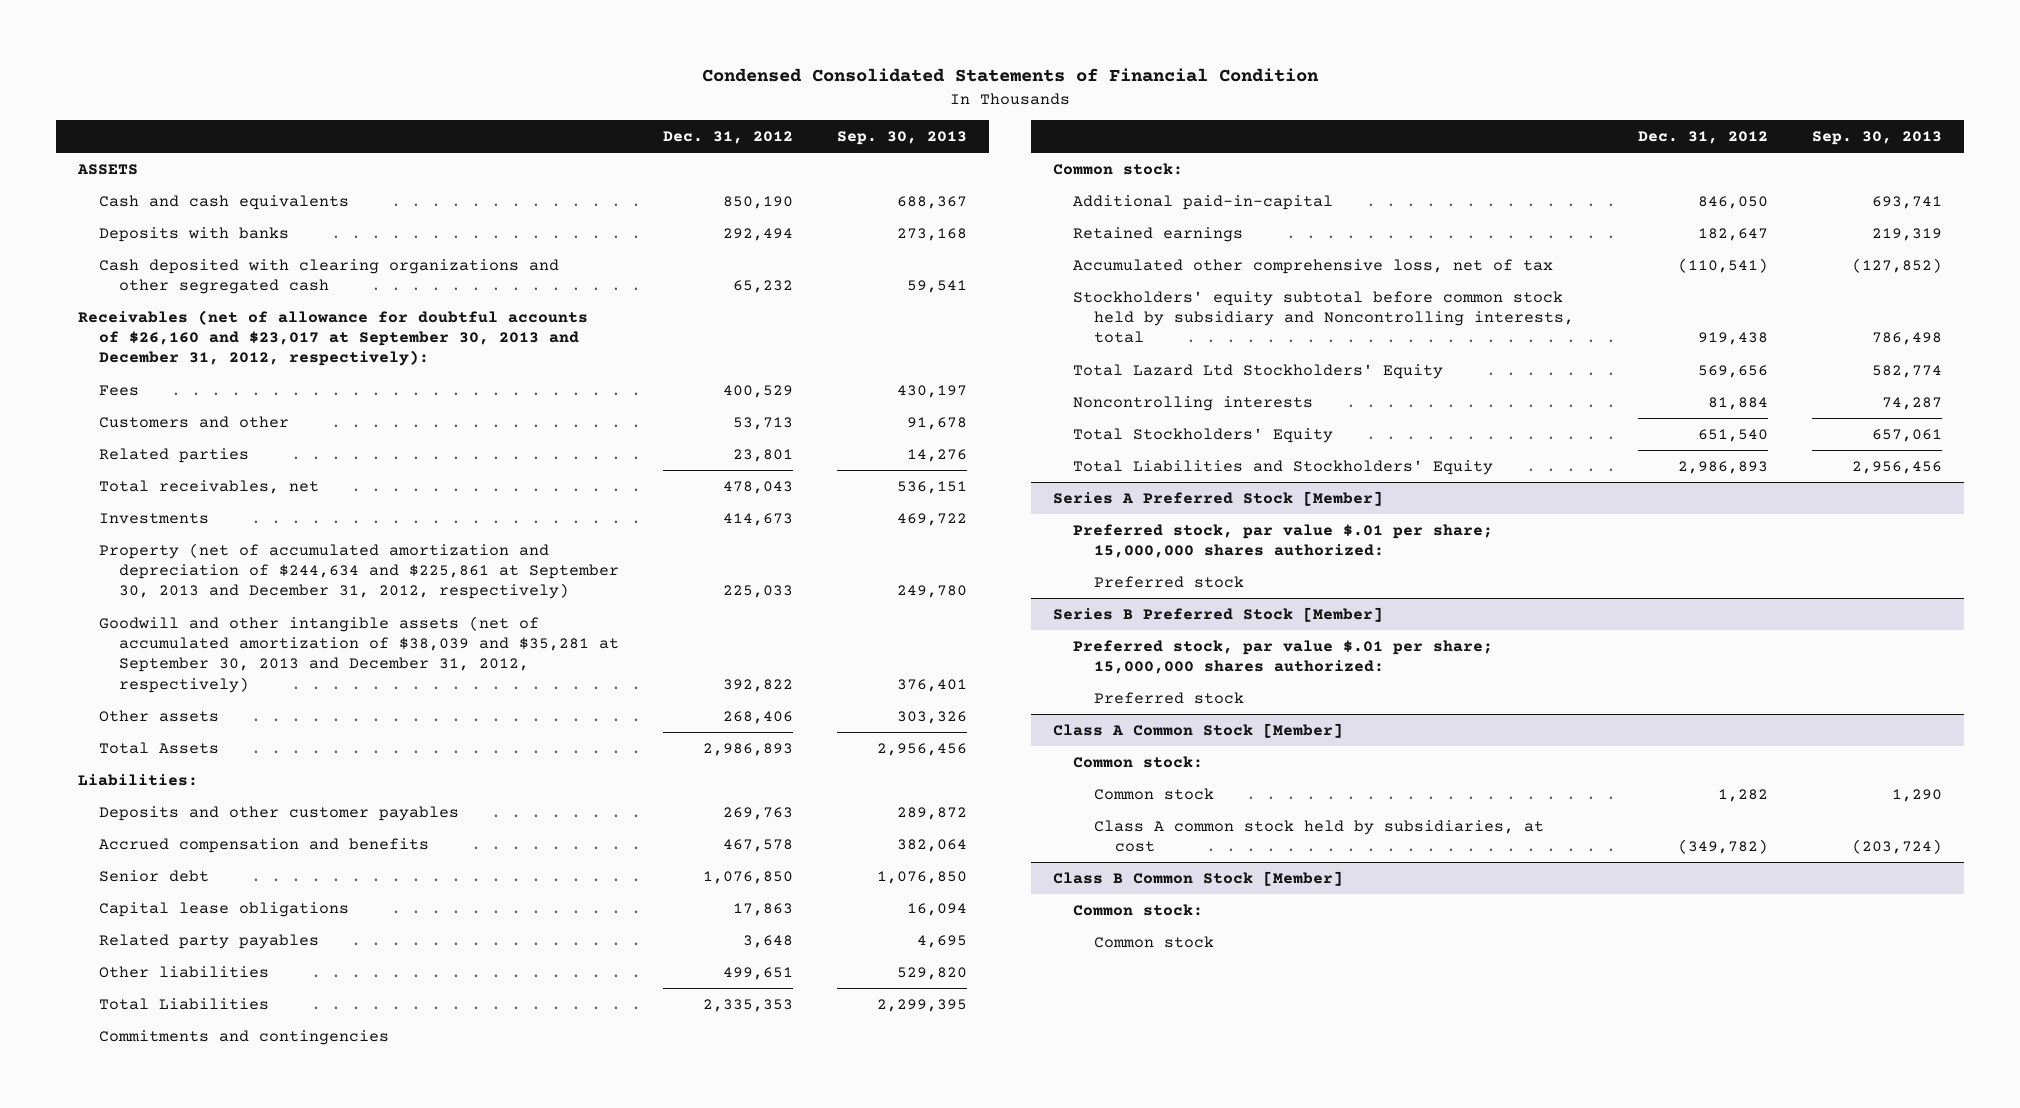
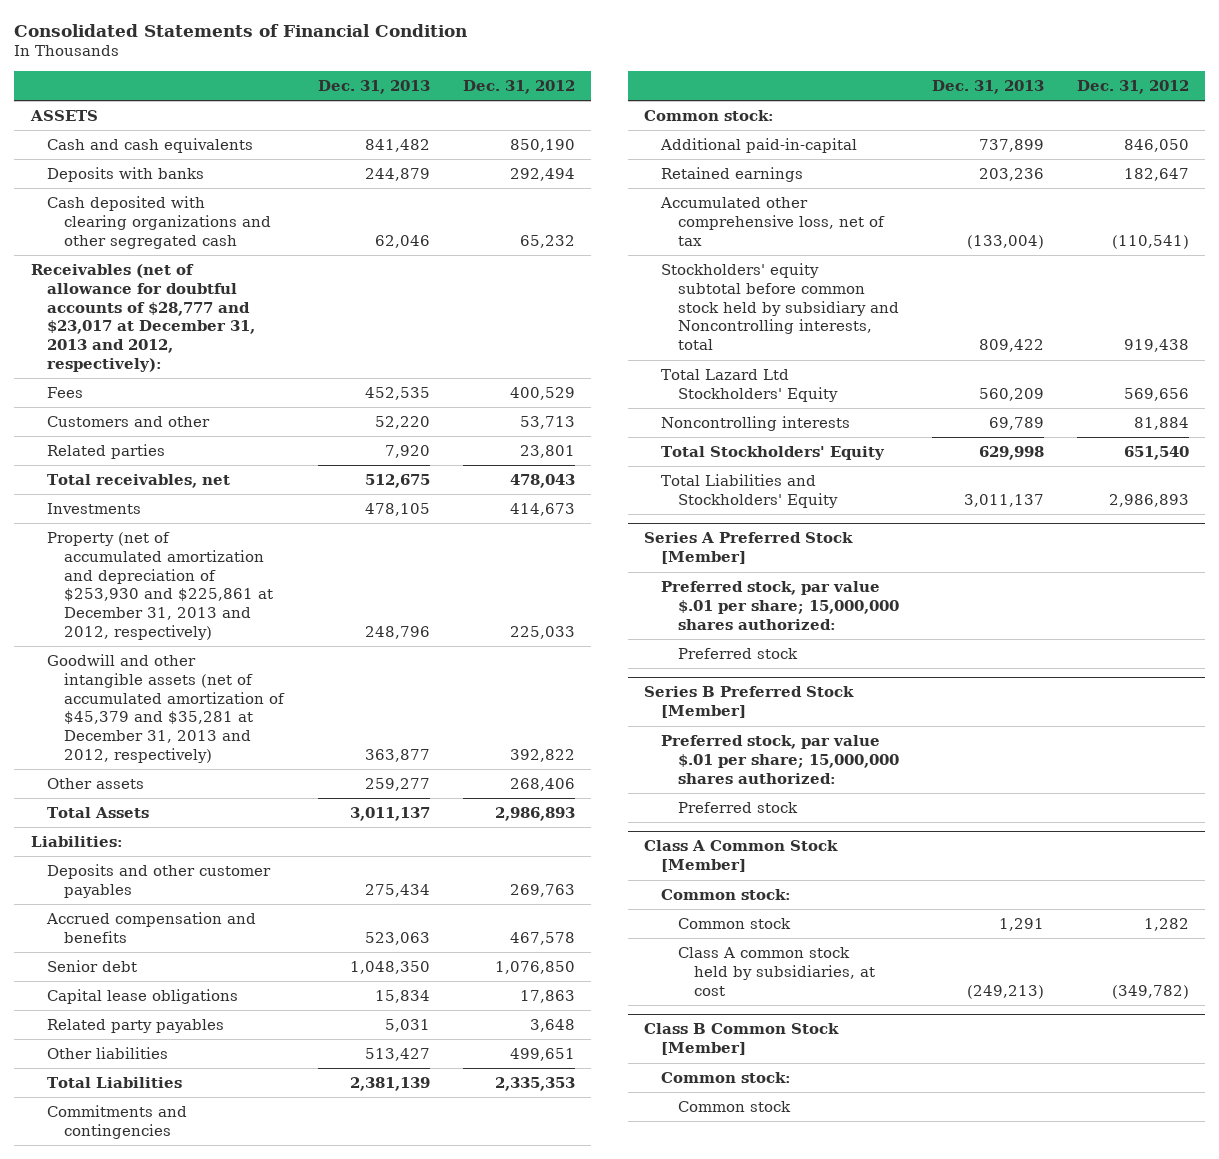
- Condensed Consolidated Statements of Financial Condition
+ Consolidated Statements of Financial Condition
- | Dec. 31, 2012 | Sep. 30, 2013
+ | Dec. 31, 2013 | Dec. 31, 2012
- Receivables (net of allowance for doubtful accounts of $26,160 and $23,017 at September 30, 2013 and December 31, 2012, respectively):
+ Receivables (net of allowance for doubtful accounts of $28,777 and $23,017 at December 31, 2013 and 2012, respectively):
- Property (net of accumulated amortization and depreciation of $244,634 and $225,861 at September 30, 2013 and December 31, 2012, respectively) | 225,033 | 249,780
- Goodwill and other intangible assets (net of accumulated amortization of $38,039 and $35,281 at September 30, 2013 and December 31, 2012, respectively) | 392,822 | 376,401
+ Property (net of accumulated amortization and depreciation of $253,930 and $225,861 at December 31, 2013 and 2012, respectively) | 248,796 | 225,033
+ Goodwill and other intangible assets (net of accumulated amortization of $45,379 and $35,281 at December 31, 2013 and 2012, respectively) | 363,877 | 392,822

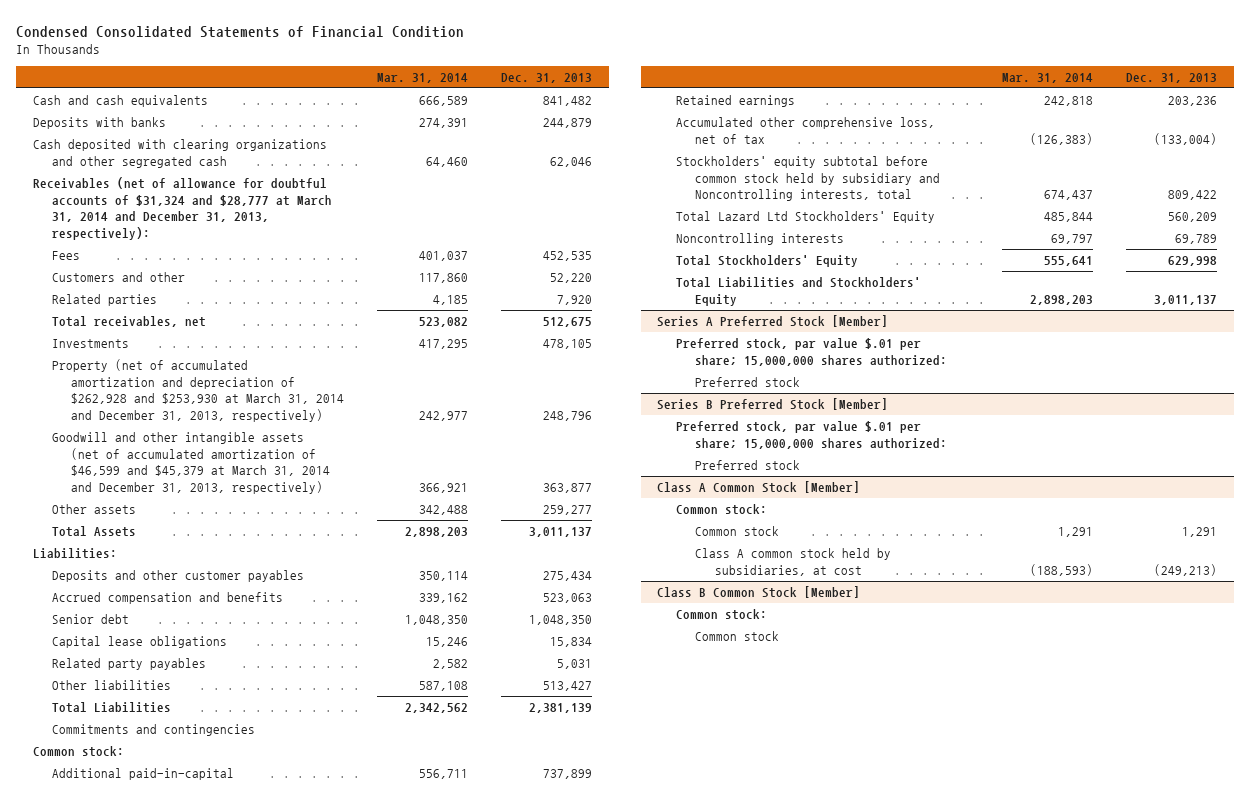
- Consolidated Statements of Financial Condition
+ Condensed Consolidated Statements of Financial Condition
- | Dec. 31, 2013 | Dec. 31, 2012
+ | Mar. 31, 2014 | Dec. 31, 2013
- ASSETS
- Receivables (net of allowance for doubtful accounts of $28,777 and $23,017 at December 31, 2013 and 2012, respectively):
+ Receivables (net of allowance for doubtful accounts of $31,324 and $28,777 at March 31, 2014 and December 31, 2013, respectively):
- Property (net of accumulated amortization and depreciation of $253,930 and $225,861 at December 31, 2013 and 2012, respectively) | 248,796 | 225,033
- Goodwill and other intangible assets (net of accumulated amortization of $45,379 and $35,281 at December 31, 2013 and 2012, respectively) | 363,877 | 392,822
+ Property (net of accumulated amortization and depreciation of $262,928 and $253,930 at March 31, 2014 and December 31, 2013, respectively) | 242,977 | 248,796
+ Goodwill and other intangible assets (net of accumulated amortization of $46,599 and $45,379 at March 31, 2014 and December 31, 2013, respectively) | 366,921 | 363,877

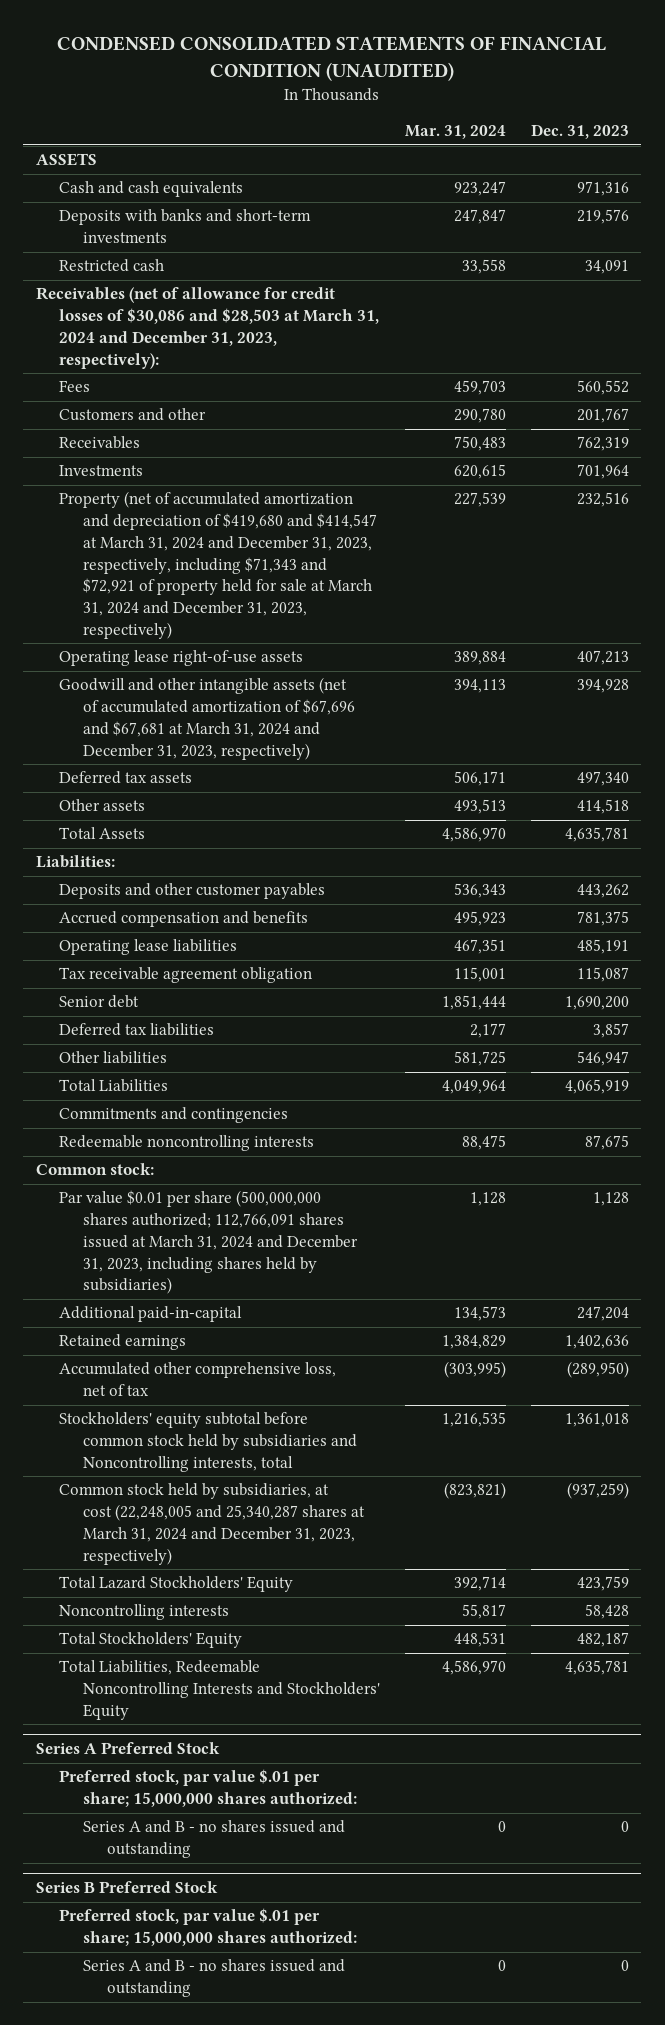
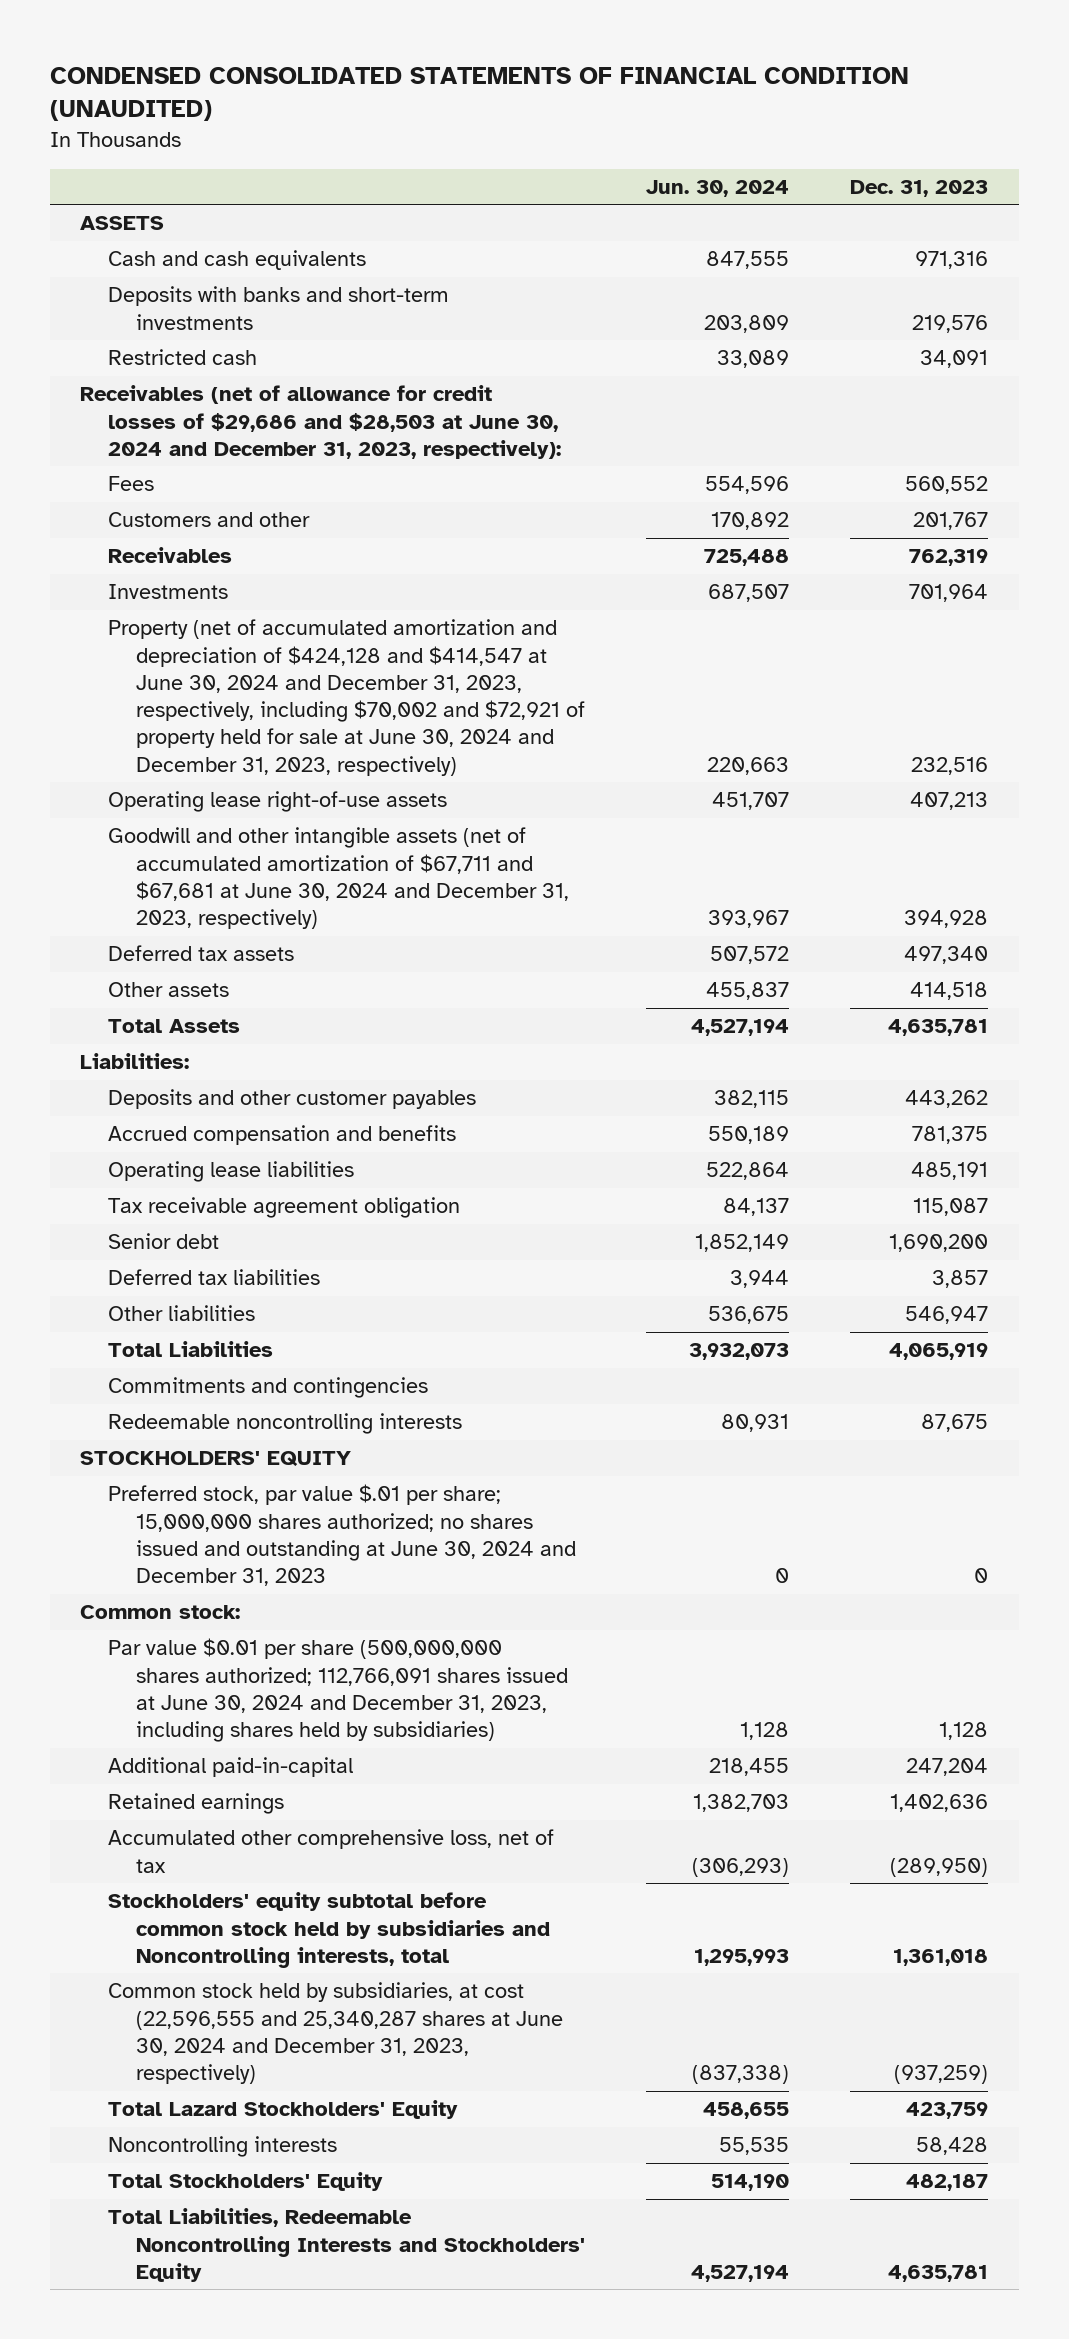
- | Mar. 31, 2024 | Dec. 31, 2023
+ | Jun. 30, 2024 | Dec. 31, 2023
- Receivables (net of allowance for credit losses of $30,086 and $28,503 at March 31, 2024 and December 31, 2023, respectively):
+ Receivables (net of allowance for credit losses of $29,686 and $28,503 at June 30, 2024 and December 31, 2023, respectively):
- Property (net of accumulated amortization and depreciation of $419,680 and $414,547 at March 31, 2024 and December 31, 2023, respectively, including $71,343 and $72,921 of property held for sale at March 31, 2024 and December 31, 2023, respectively) | 227,539 | 232,516
+ Property (net of accumulated amortization and depreciation of $424,128 and $414,547 at June 30, 2024 and December 31, 2023, respectively, including $70,002 and $72,921 of property held for sale at June 30, 2024 and December 31, 2023, respectively) | 220,663 | 232,516
- Goodwill and other intangible assets (net of accumulated amortization of $67,696 and $67,681 at March 31, 2024 and December 31, 2023, respectively) | 394,113 | 394,928
+ Goodwill and other intangible assets (net of accumulated amortization of $67,711 and $67,681 at June 30, 2024 and December 31, 2023, respectively) | 393,967 | 394,928
+ STOCKHOLDERS' EQUITY
+ Preferred stock, par value $.01 per share; 15,000,000 shares authorized; no shares issued and outstanding at June 30, 2024 and December 31, 2023 | 0 | 0
- Par value $0.01 per share (500,000,000 shares authorized; 112,766,091 shares issued at March 31, 2024 and December 31, 2023, including shares held by subsidiaries) | 1,128 | 1,128
+ Par value $0.01 per share (500,000,000 shares authorized; 112,766,091 shares issued at June 30, 2024 and December 31, 2023, including shares held by subsidiaries) | 1,128 | 1,128
- Common stock held by subsidiaries, at cost (22,248,005 and 25,340,287 shares at March 31, 2024 and December 31, 2023, respectively) | (823,821) | (937,259)
+ Common stock held by subsidiaries, at cost (22,596,555 and 25,340,287 shares at June 30, 2024 and December 31, 2023, respectively) | (837,338) | (937,259)
- Series A Preferred Stock
- Preferred stock, par value $.01 per share; 15,000,000 shares authorized:
- Series A and B - no shares issued and outstanding | 0 | 0
- Series B Preferred Stock
- Preferred stock, par value $.01 per share; 15,000,000 shares authorized:
- Series A and B - no shares issued and outstanding | 0 | 0

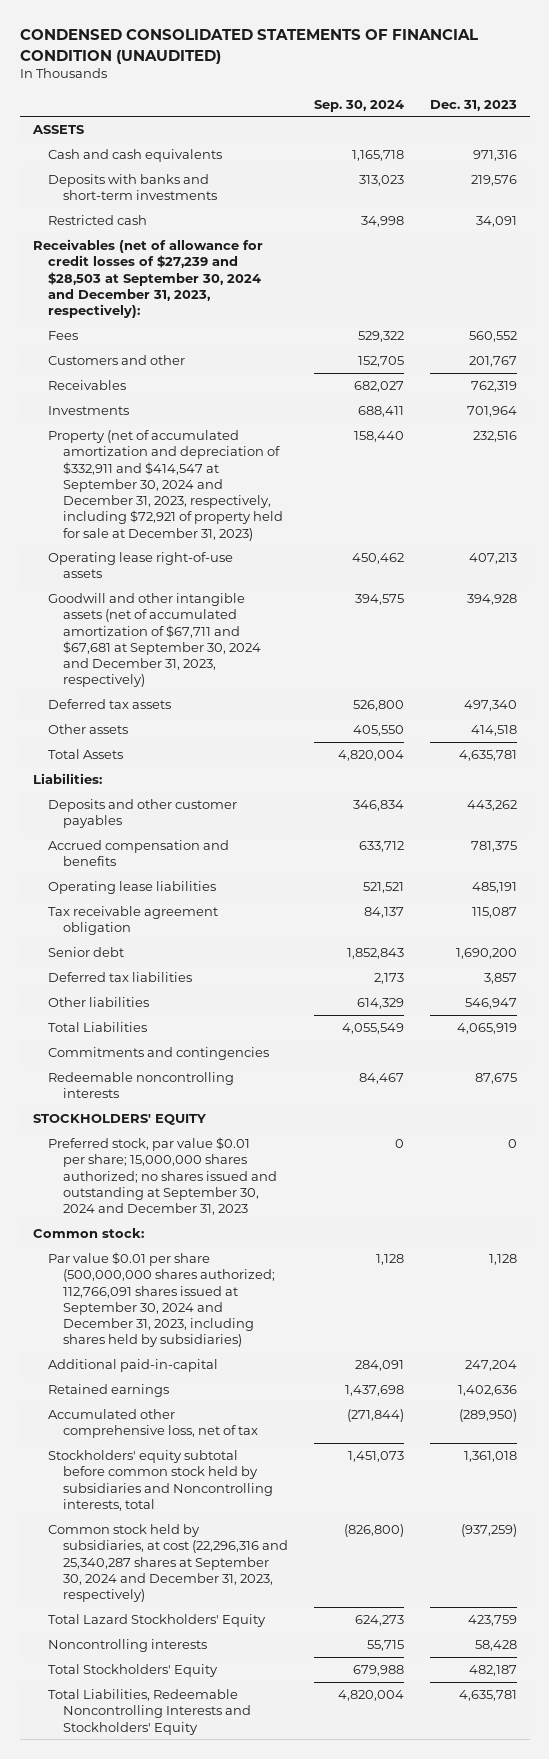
- | Jun. 30, 2024 | Dec. 31, 2023
+ | Sep. 30, 2024 | Dec. 31, 2023
- Receivables (net of allowance for credit losses of $29,686 and $28,503 at June 30, 2024 and December 31, 2023, respectively):
+ Receivables (net of allowance for credit losses of $27,239 and $28,503 at September 30, 2024 and December 31, 2023, respectively):
- Property (net of accumulated amortization and depreciation of $424,128 and $414,547 at June 30, 2024 and December 31, 2023, respectively, including $70,002 and $72,921 of property held for sale at June 30, 2024 and December 31, 2023, respectively) | 220,663 | 232,516
+ Property (net of accumulated amortization and depreciation of $332,911 and $414,547 at September 30, 2024 and December 31, 2023, respectively, including $72,921 of property held for sale at December 31, 2023) | 158,440 | 232,516
- Goodwill and other intangible assets (net of accumulated amortization of $67,711 and $67,681 at June 30, 2024 and December 31, 2023, respectively) | 393,967 | 394,928
+ Goodwill and other intangible assets (net of accumulated amortization of $67,711 and $67,681 at September 30, 2024 and December 31, 2023, respectively) | 394,575 | 394,928
- Preferred stock, par value $.01 per share; 15,000,000 shares authorized; no shares issued and outstanding at June 30, 2024 and December 31, 2023 | 0 | 0
+ Preferred stock, par value $0.01 per share; 15,000,000 shares authorized; no shares issued and outstanding at September 30, 2024 and December 31, 2023 | 0 | 0
- Par value $0.01 per share (500,000,000 shares authorized; 112,766,091 shares issued at June 30, 2024 and December 31, 2023, including shares held by subsidiaries) | 1,128 | 1,128
+ Par value $0.01 per share (500,000,000 shares authorized; 112,766,091 shares issued at September 30, 2024 and December 31, 2023, including shares held by subsidiaries) | 1,128 | 1,128
- Common stock held by subsidiaries, at cost (22,596,555 and 25,340,287 shares at June 30, 2024 and December 31, 2023, respectively) | (837,338) | (937,259)
+ Common stock held by subsidiaries, at cost (22,296,316 and 25,340,287 shares at September 30, 2024 and December 31, 2023, respectively) | (826,800) | (937,259)

